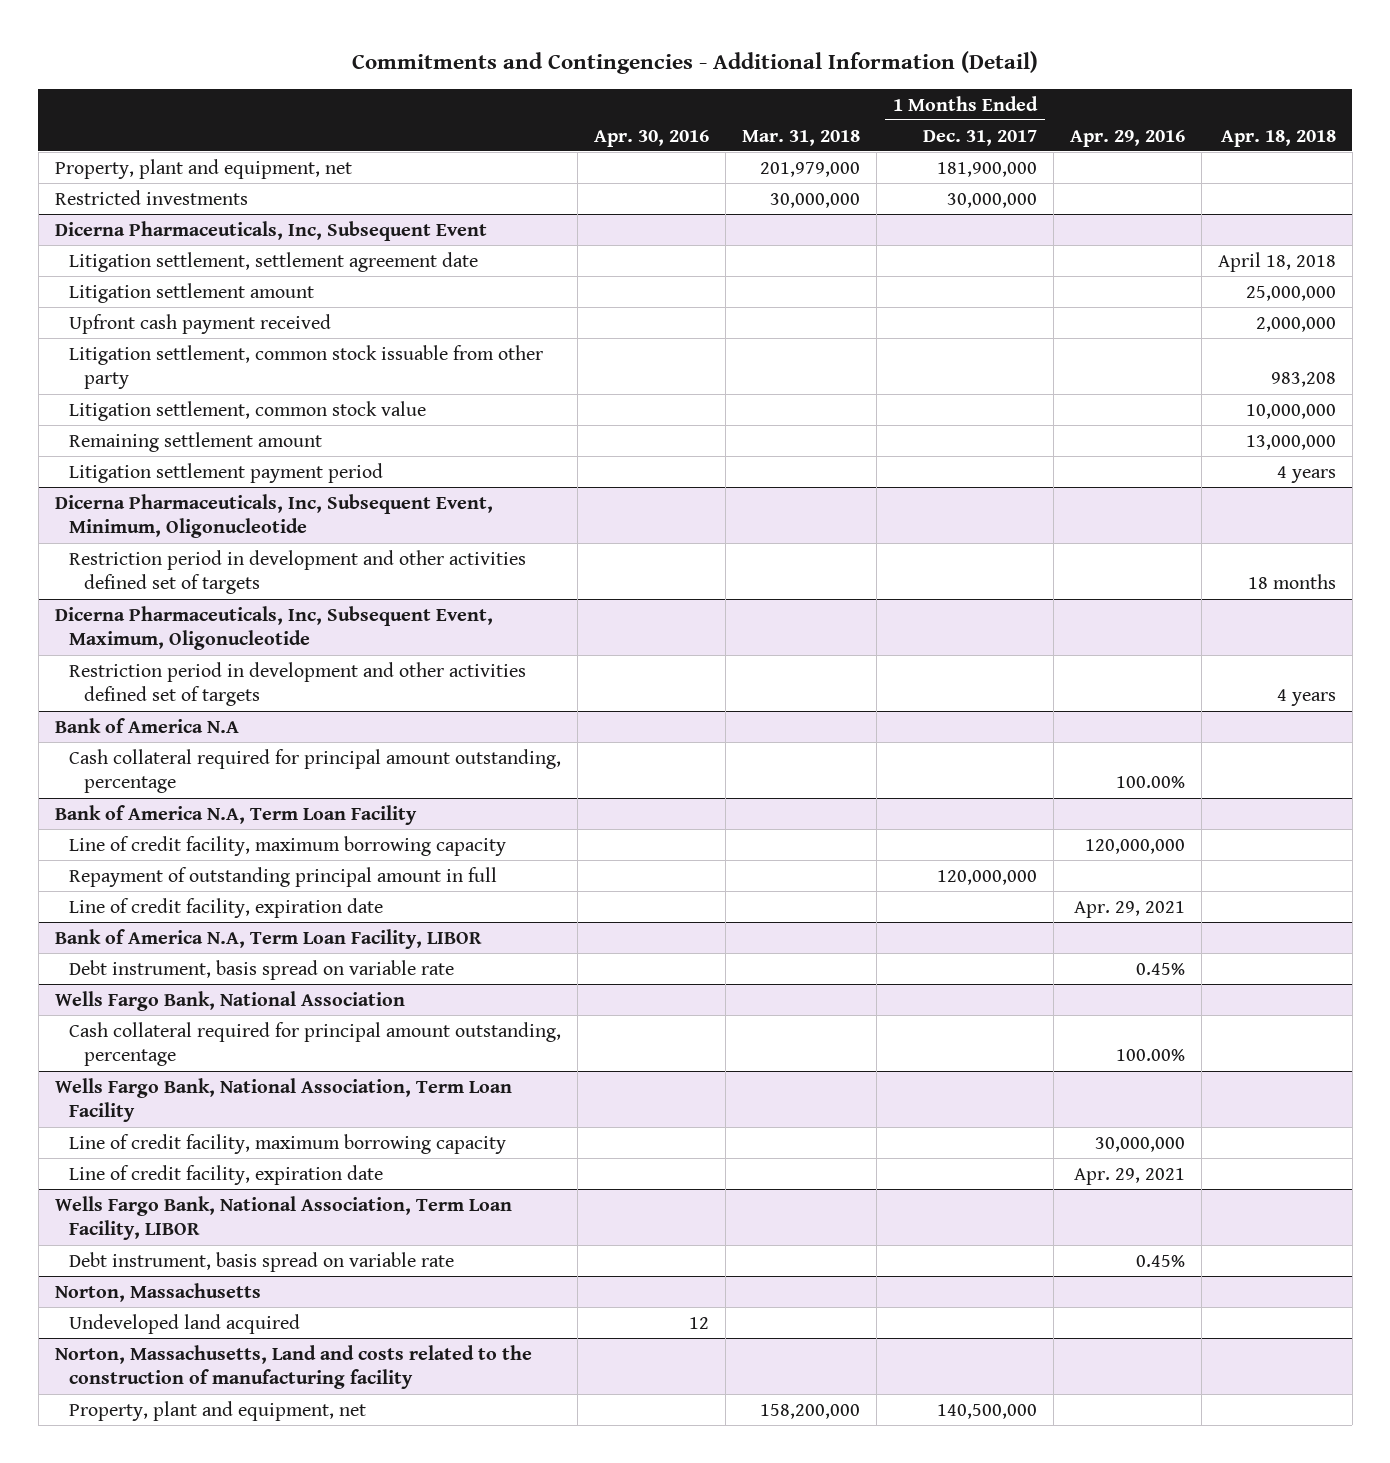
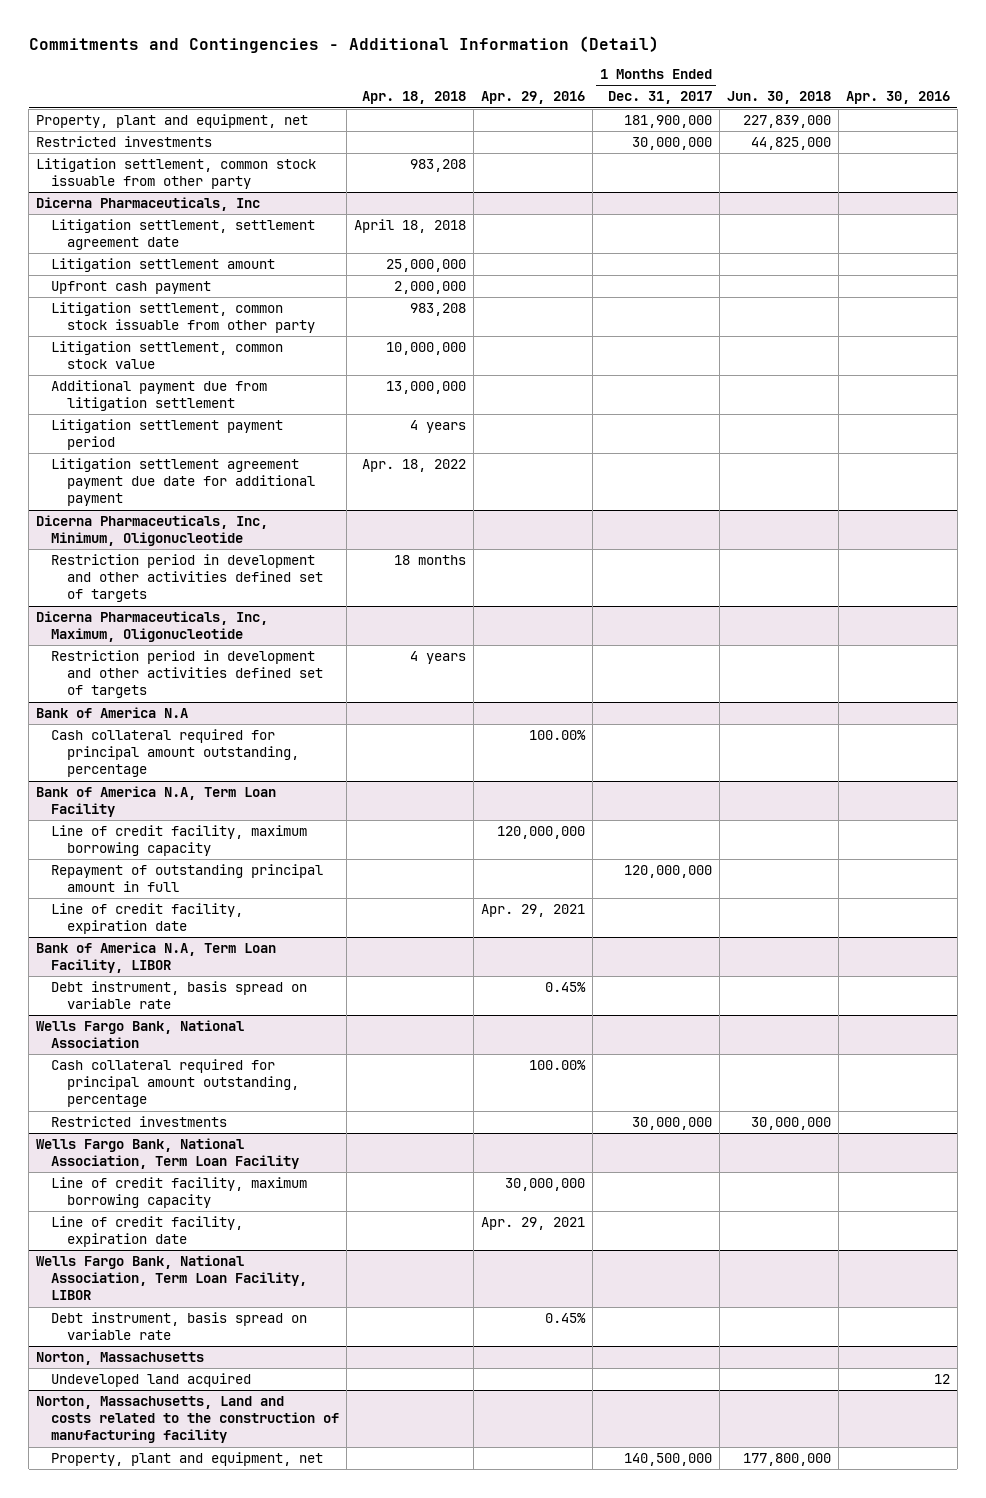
- | Apr. 30, 2016 | Mar. 31, 2018 | 1 Months Ended Dec. 31, 2017 | Apr. 29, 2016 | Apr. 18, 2018
+ | Apr. 18, 2018 | Apr. 29, 2016 | 1 Months Ended Dec. 31, 2017 | Jun. 30, 2018 | Apr. 30, 2016
- Dicerna Pharmaceuticals, Inc, Subsequent Event
+ Litigation settlement, common stock issuable from other party | 983,208 | | | |
+ Dicerna Pharmaceuticals, Inc
- Upfront cash payment received | | | | | 2,000,000
+ Upfront cash payment | 2,000,000 | | | |
- Remaining settlement amount | | | | | 13,000,000
+ Additional payment due from litigation settlement | 13,000,000 | | | |
- Dicerna Pharmaceuticals, Inc, Subsequent Event, Minimum, Oligonucleotide
+ Litigation settlement agreement payment due date for additional payment | Apr. 18, 2022 | | | |
+ Dicerna Pharmaceuticals, Inc, Minimum, Oligonucleotide
- Dicerna Pharmaceuticals, Inc, Subsequent Event, Maximum, Oligonucleotide
+ Dicerna Pharmaceuticals, Inc, Maximum, Oligonucleotide
@ Wells Fargo Bank, National Association
+ Restricted investments | | | 30,000,000 | 30,000,000 |

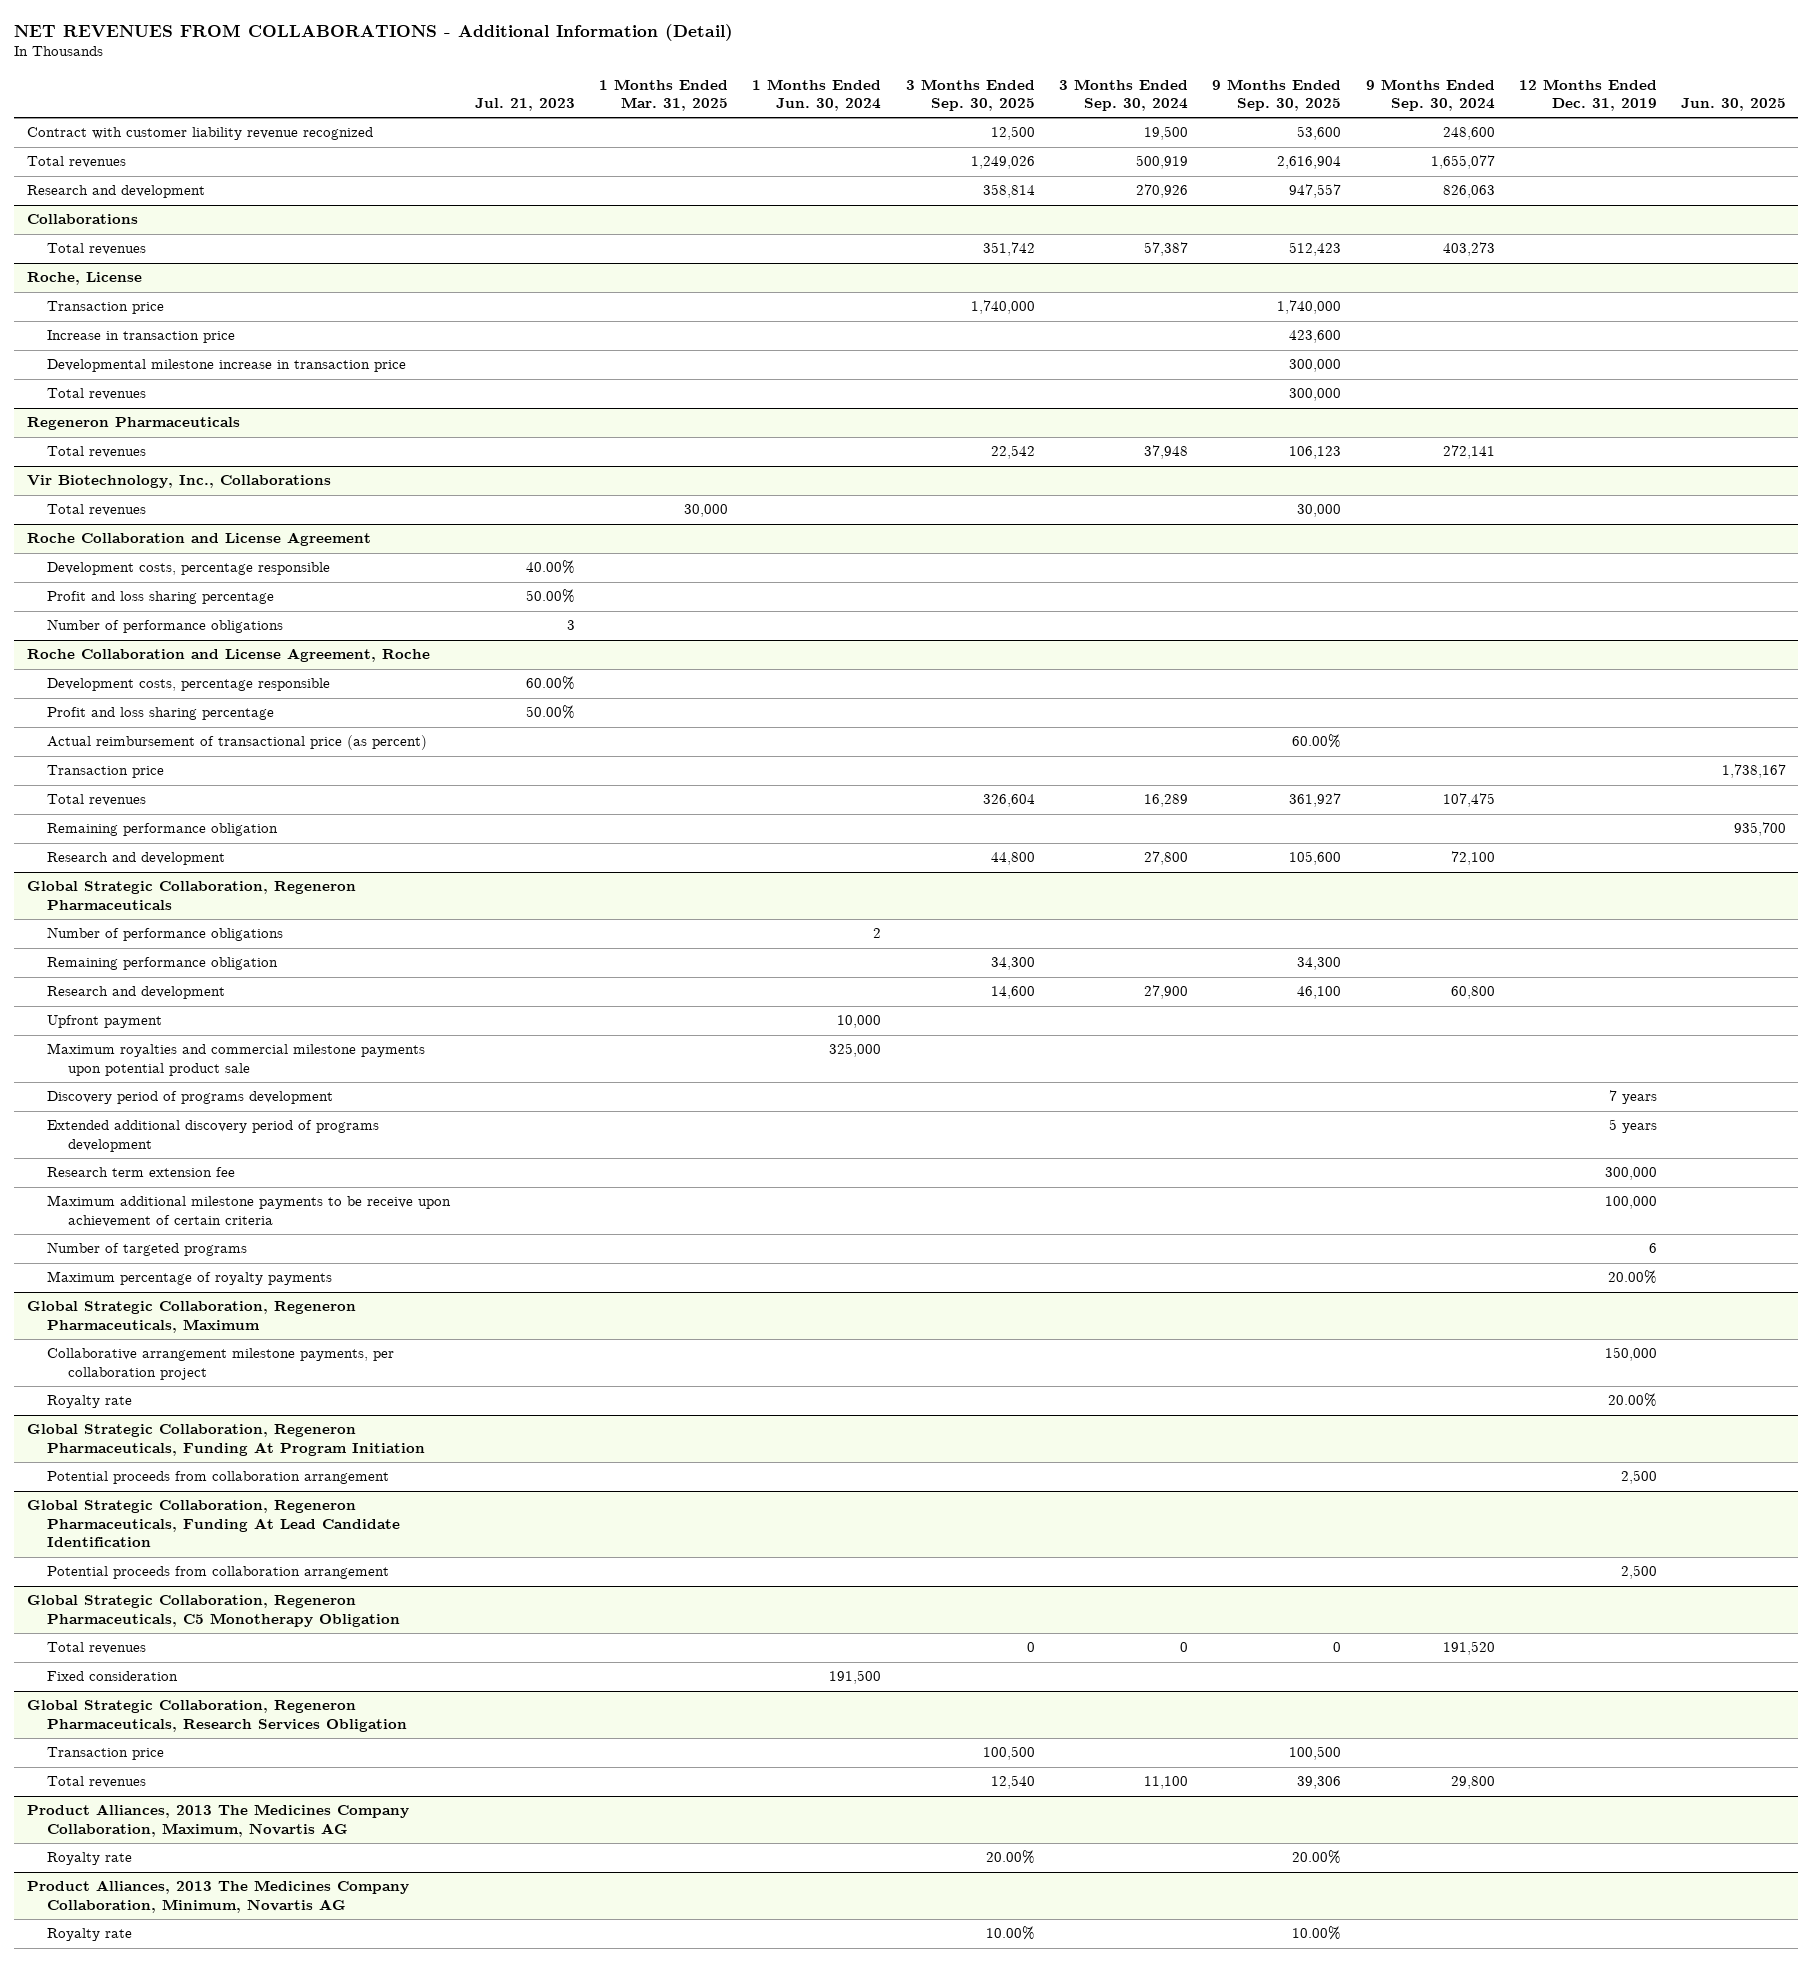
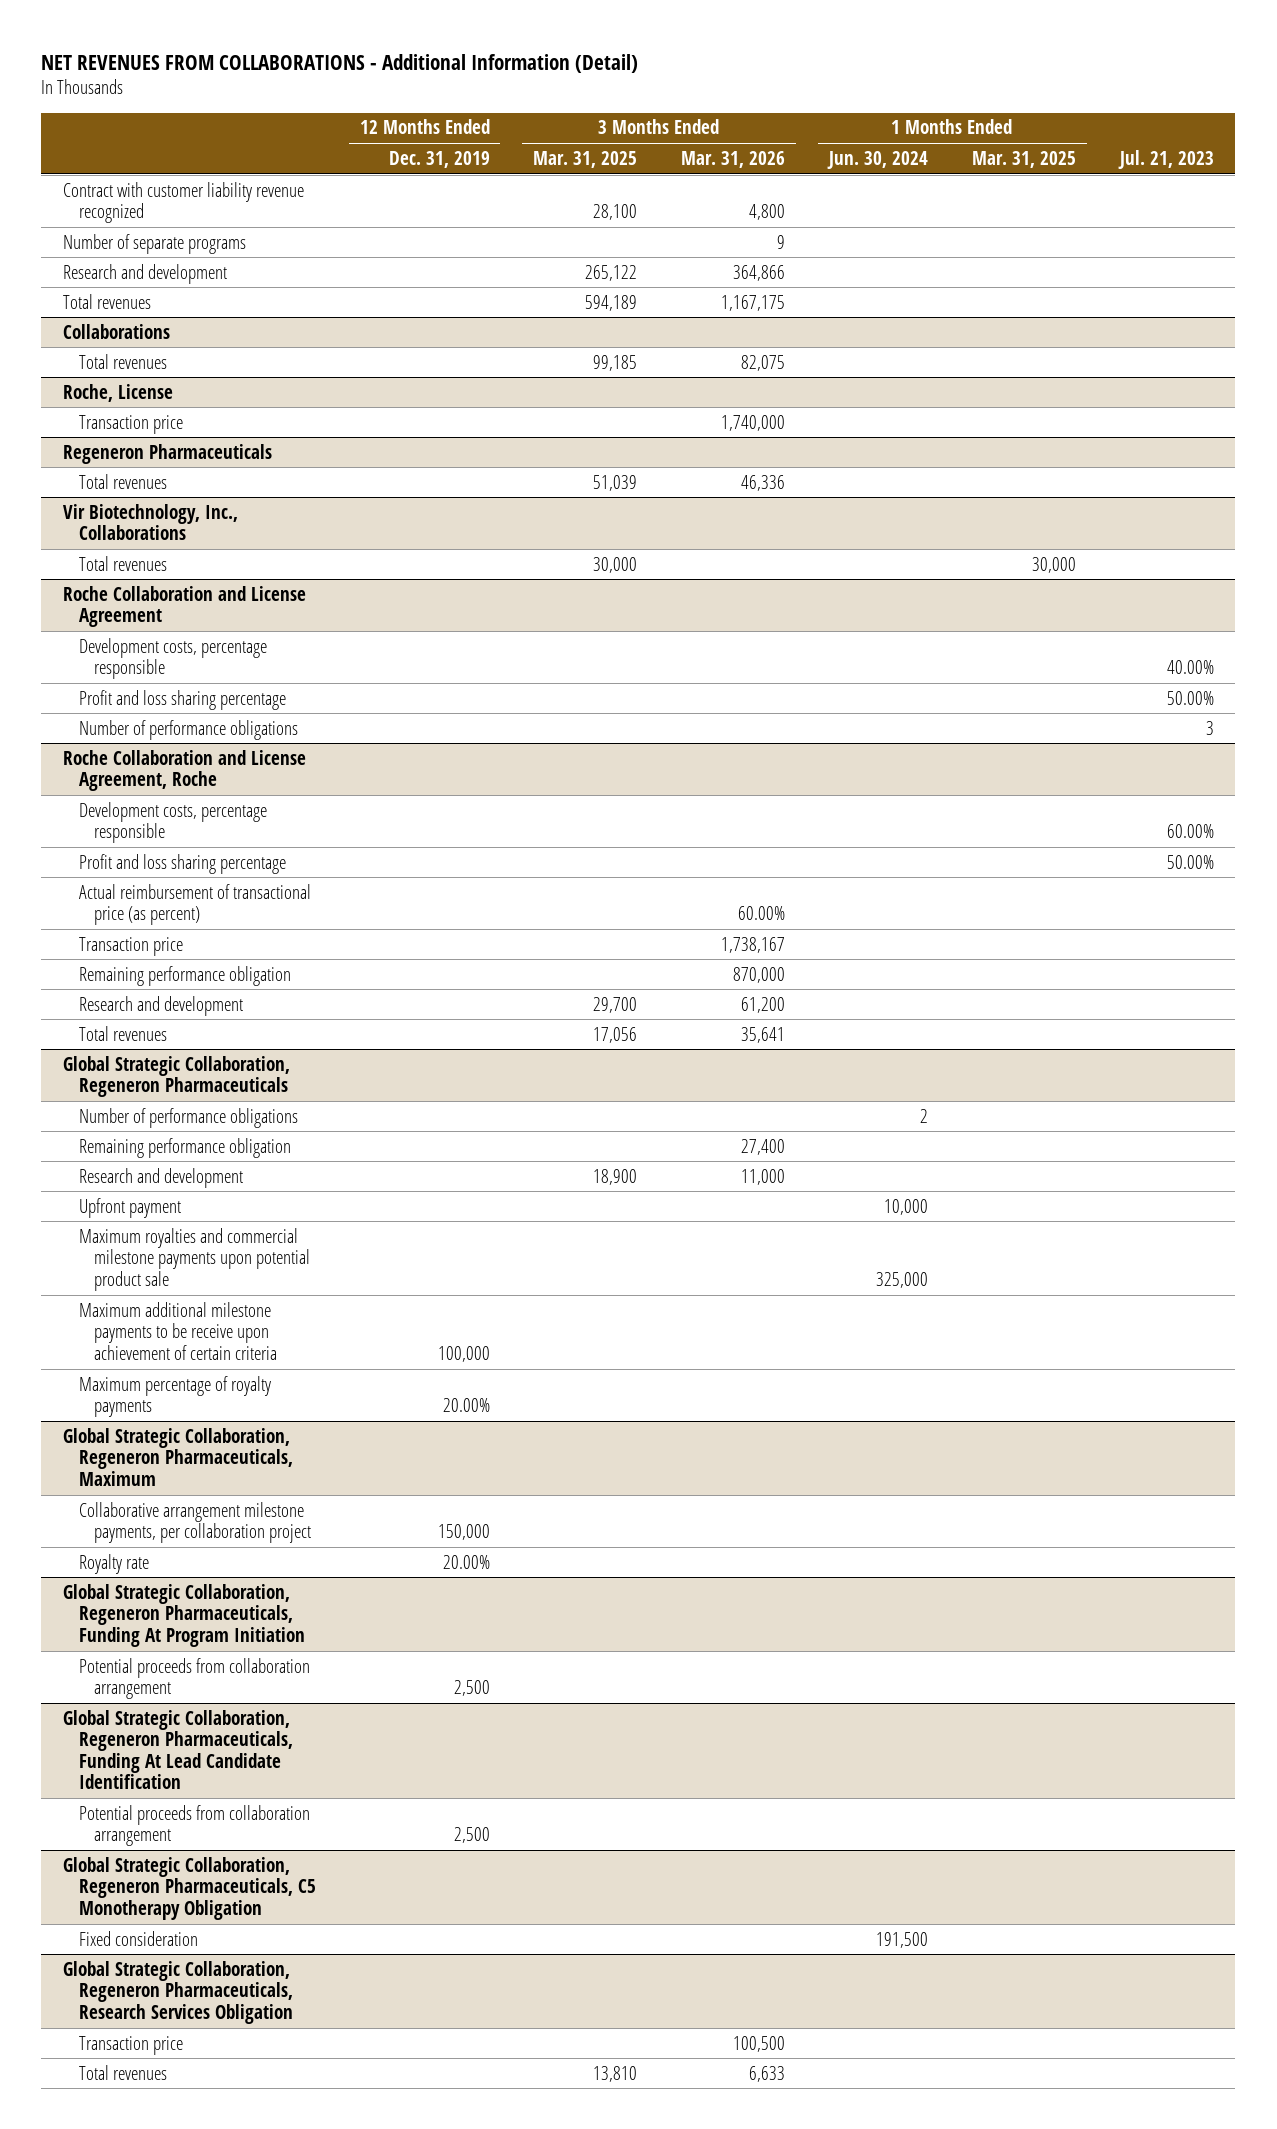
- | Jul. 21, 2023 | 1 Months Ended Mar. 31, 2025 | 1 Months Ended Jun. 30, 2024 | 3 Months Ended Sep. 30, 2025 | 3 Months Ended Sep. 30, 2024 | 9 Months Ended Sep. 30, 2025 | 9 Months Ended Sep. 30, 2024 | 12 Months Ended Dec. 31, 2019 | Jun. 30, 2025
+ | 12 Months Ended Dec. 31, 2019 | 3 Months Ended Mar. 31, 2025 | 3 Months Ended Mar. 31, 2026 | 1 Months Ended Jun. 30, 2024 | 1 Months Ended Mar. 31, 2025 | Jul. 21, 2023
+ Number of separate programs | | | 9 | | |
moved down: Total revenues | | 594,189 | 1,167,175 | | |
@ Roche, License
- Increase in transaction price | | | | | | 423,600 | | |
- Developmental milestone increase in transaction price | | | | | | 300,000 | | |
- Total revenues | | | | | | 300,000 | | |
@ Roche Collaboration and License Agreement, Roche
moved down: Total revenues | | 17,056 | 35,641 | | |
@ Global Strategic Collaboration, Regeneron Pharmaceuticals
- Discovery period of programs development | | | | | | | | 7 years |
- Extended additional discovery period of programs development | | | | | | | | 5 years |
- Research term extension fee | | | | | | | | 300,000 |
- Number of targeted programs | | | | | | | | 6 |
@ Global Strategic Collaboration, Regeneron Pharmaceuticals, C5 Monotherapy Obligation
- Total revenues | | | | 0 | 0 | 0 | 191,520 | |
- Product Alliances, 2013 The Medicines Company Collaboration, Maximum, Novartis AG
- Royalty rate | | | | 20.00% | | 20.00% | | |
- Product Alliances, 2013 The Medicines Company Collaboration, Minimum, Novartis AG
- Royalty rate | | | | 10.00% | | 10.00% | | |

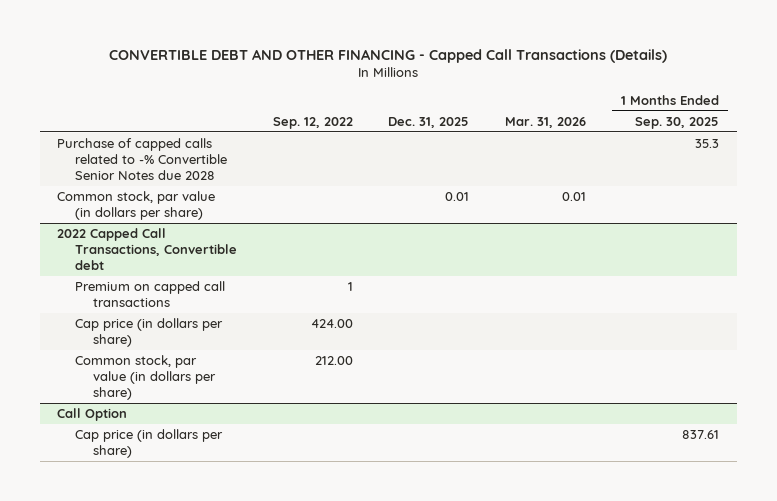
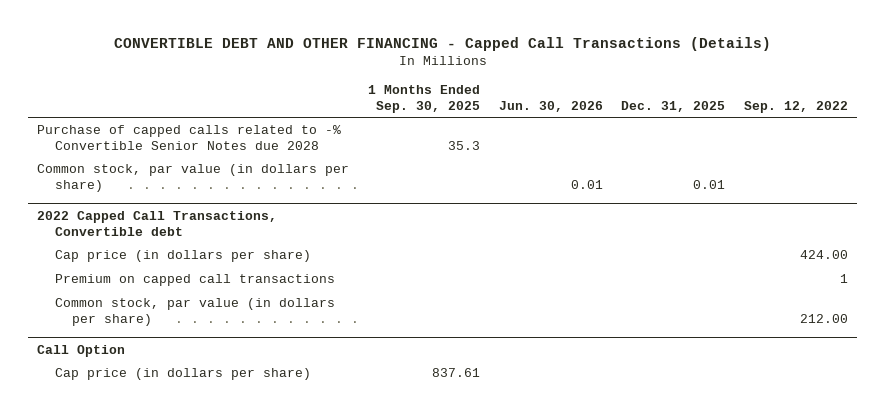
- | Sep. 12, 2022 | Dec. 31, 2025 | Mar. 31, 2026 | 1 Months Ended Sep. 30, 2025
+ | 1 Months Ended Sep. 30, 2025 | Jun. 30, 2026 | Dec. 31, 2025 | Sep. 12, 2022
@ 2022 Capped Call Transactions, Convertible debt
moved down: Premium on capped call transactions | | | | 1

